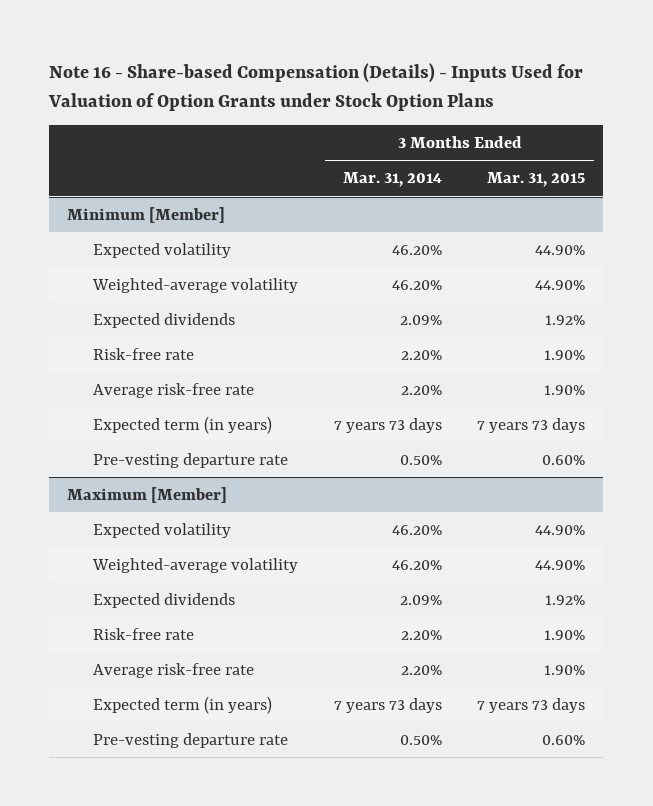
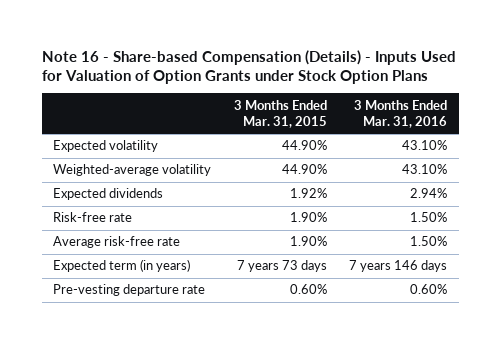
- | 3 Months Ended Mar. 31, 2014 | 3 Months Ended Mar. 31, 2015
+ | 3 Months Ended Mar. 31, 2015 | 3 Months Ended Mar. 31, 2016
- Minimum [Member]
- Maximum [Member]
- Expected volatility | 46.20% | 44.90%
- Weighted-average volatility | 46.20% | 44.90%
- Expected dividends | 2.09% | 1.92%
- Risk-free rate | 2.20% | 1.90%
- Average risk-free rate | 2.20% | 1.90%
- Expected term (in years) | 7 years 73 days | 7 years 73 days
- Pre-vesting departure rate | 0.50% | 0.60%

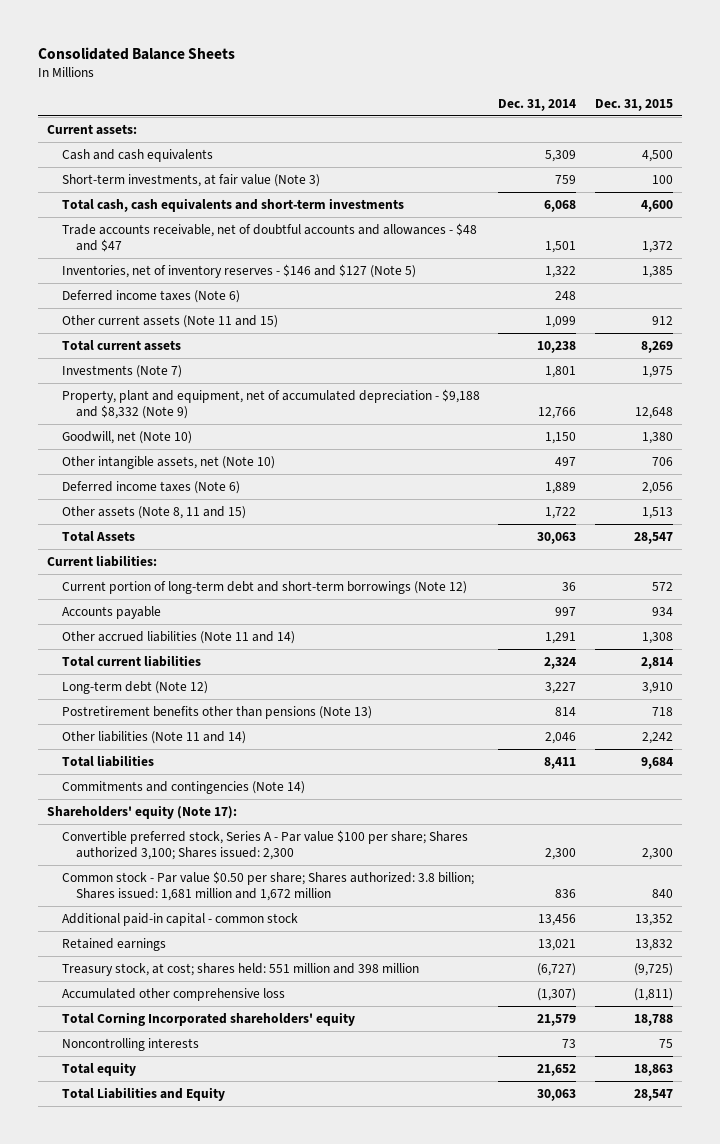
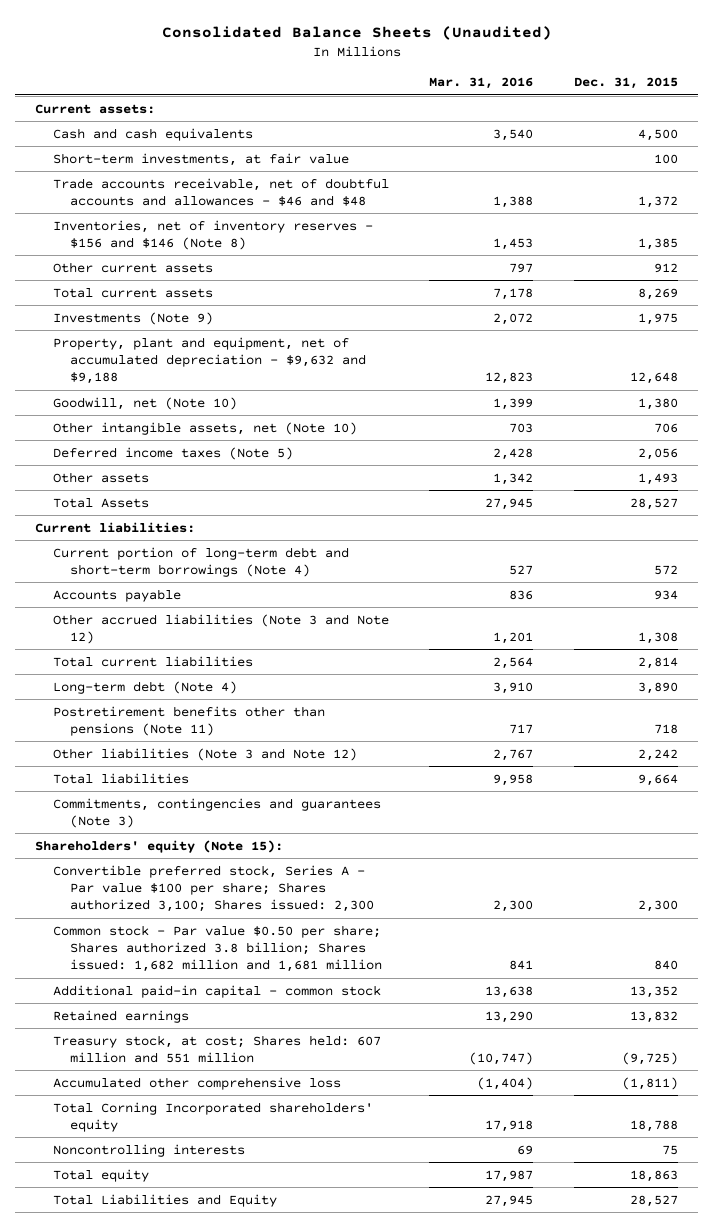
- Consolidated Balance Sheets
+ Consolidated Balance Sheets (Unaudited)
- | Dec. 31, 2014 | Dec. 31, 2015
+ | Mar. 31, 2016 | Dec. 31, 2015
- Short-term investments, at fair value (Note 3) | 759 | 100
- Total cash, cash equivalents and short-term investments | 6,068 | 4,600
- Trade accounts receivable, net of doubtful accounts and allowances - $48 and $47 | 1,501 | 1,372
- Inventories, net of inventory reserves - $146 and $127 (Note 5) | 1,322 | 1,385
- Deferred income taxes (Note 6) | 248 |
- Other current assets (Note 11 and 15) | 1,099 | 912
+ Short-term investments, at fair value | | 100
+ Trade accounts receivable, net of doubtful accounts and allowances - $46 and $48 | 1,388 | 1,372
+ Inventories, net of inventory reserves - $156 and $146 (Note 8) | 1,453 | 1,385
+ Other current assets | 797 | 912
- Investments (Note 7) | 1,801 | 1,975
- Property, plant and equipment, net of accumulated depreciation - $9,188 and $8,332 (Note 9) | 12,766 | 12,648
+ Investments (Note 9) | 2,072 | 1,975
+ Property, plant and equipment, net of accumulated depreciation - $9,632 and $9,188 | 12,823 | 12,648
- Deferred income taxes (Note 6) | 1,889 | 2,056
- Other assets (Note 8, 11 and 15) | 1,722 | 1,513
- Total Assets | 30,063 | 28,547
+ Deferred income taxes (Note 5) | 2,428 | 2,056
+ Other assets | 1,342 | 1,493
+ Total Assets | 27,945 | 28,527
- Current portion of long-term debt and short-term borrowings (Note 12) | 36 | 572
+ Current portion of long-term debt and short-term borrowings (Note 4) | 527 | 572
- Other accrued liabilities (Note 11 and 14) | 1,291 | 1,308
+ Other accrued liabilities (Note 3 and Note 12) | 1,201 | 1,308
- Long-term debt (Note 12) | 3,227 | 3,910
- Postretirement benefits other than pensions (Note 13) | 814 | 718
- Other liabilities (Note 11 and 14) | 2,046 | 2,242
- Total liabilities | 8,411 | 9,684
- Commitments and contingencies (Note 14)
- Shareholders' equity (Note 17):
+ Long-term debt (Note 4) | 3,910 | 3,890
+ Postretirement benefits other than pensions (Note 11) | 717 | 718
+ Other liabilities (Note 3 and Note 12) | 2,767 | 2,242
+ Total liabilities | 9,958 | 9,664
+ Commitments, contingencies and guarantees (Note 3)
+ Shareholders' equity (Note 15):
- Common stock - Par value $0.50 per share; Shares authorized: 3.8 billion; Shares issued: 1,681 million and 1,672 million | 836 | 840
+ Common stock - Par value $0.50 per share; Shares authorized 3.8 billion; Shares issued: 1,682 million and 1,681 million | 841 | 840
- Treasury stock, at cost; shares held: 551 million and 398 million | (6,727) | (9,725)
+ Treasury stock, at cost; Shares held: 607 million and 551 million | (10,747) | (9,725)
- Total Liabilities and Equity | 30,063 | 28,547
+ Total Liabilities and Equity | 27,945 | 28,527

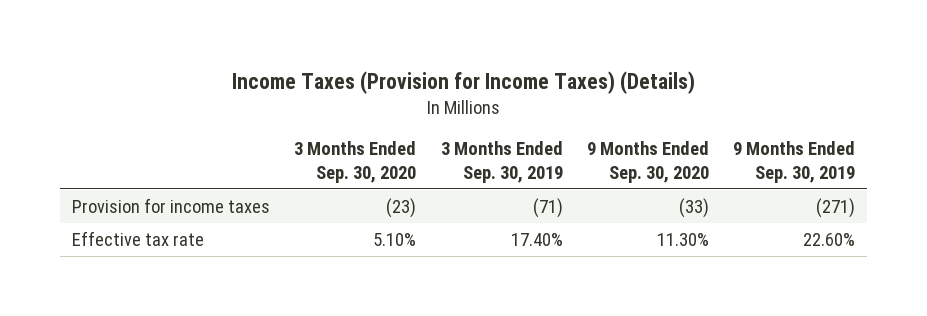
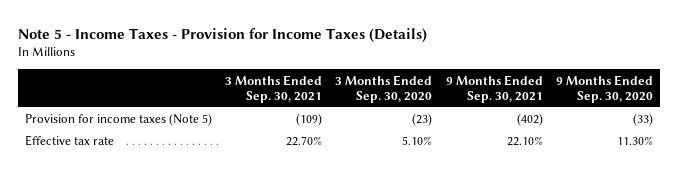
- Income Taxes (Provision for Income Taxes) (Details)
+ Note 5 - Income Taxes - Provision for Income Taxes (Details)
- | 3 Months Ended Sep. 30, 2020 | 3 Months Ended Sep. 30, 2019 | 9 Months Ended Sep. 30, 2020 | 9 Months Ended Sep. 30, 2019
+ | 3 Months Ended Sep. 30, 2021 | 3 Months Ended Sep. 30, 2020 | 9 Months Ended Sep. 30, 2021 | 9 Months Ended Sep. 30, 2020
- Provision for income taxes | (23) | (71) | (33) | (271)
+ Provision for income taxes (Note 5) | (109) | (23) | (402) | (33)

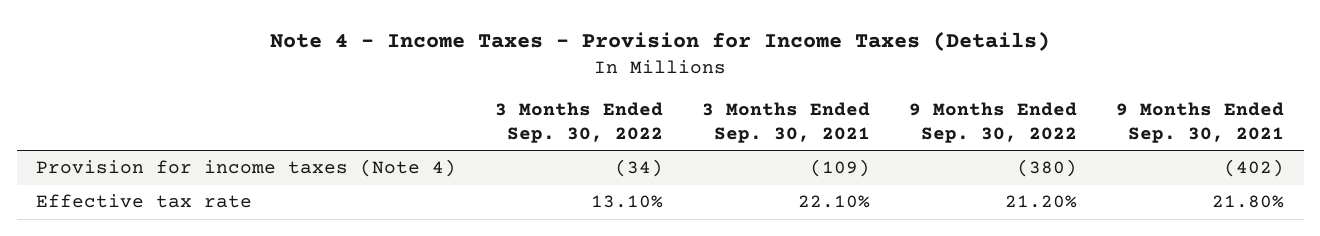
- Note 5 - Income Taxes - Provision for Income Taxes (Details)
+ Note 4 - Income Taxes - Provision for Income Taxes (Details)
- | 3 Months Ended Sep. 30, 2021 | 3 Months Ended Sep. 30, 2020 | 9 Months Ended Sep. 30, 2021 | 9 Months Ended Sep. 30, 2020
+ | 3 Months Ended Sep. 30, 2022 | 3 Months Ended Sep. 30, 2021 | 9 Months Ended Sep. 30, 2022 | 9 Months Ended Sep. 30, 2021
- Provision for income taxes (Note 5) | (109) | (23) | (402) | (33)
- Effective tax rate | 22.70% | 5.10% | 22.10% | 11.30%
+ Provision for income taxes (Note 4) | (34) | (109) | (380) | (402)
+ Effective tax rate | 13.10% | 22.10% | 21.20% | 21.80%

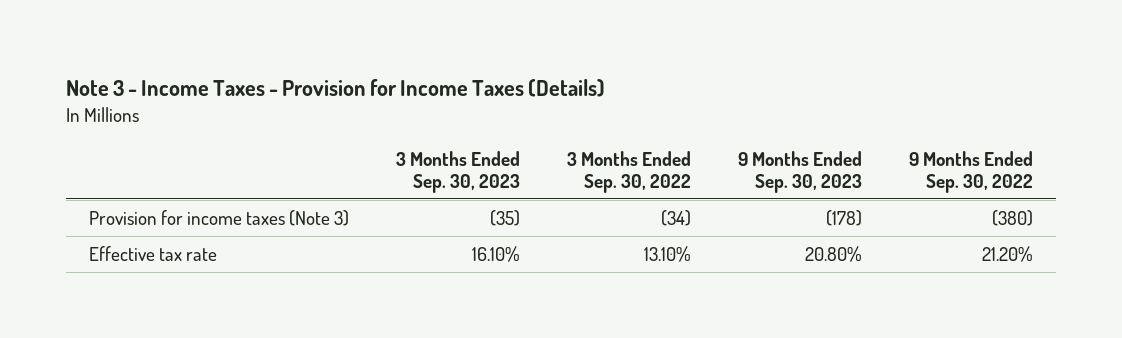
- Note 4 - Income Taxes - Provision for Income Taxes (Details)
+ Note 3 - Income Taxes - Provision for Income Taxes (Details)
- | 3 Months Ended Sep. 30, 2022 | 3 Months Ended Sep. 30, 2021 | 9 Months Ended Sep. 30, 2022 | 9 Months Ended Sep. 30, 2021
+ | 3 Months Ended Sep. 30, 2023 | 3 Months Ended Sep. 30, 2022 | 9 Months Ended Sep. 30, 2023 | 9 Months Ended Sep. 30, 2022
- Provision for income taxes (Note 4) | (34) | (109) | (380) | (402)
+ Provision for income taxes (Note 3) | (35) | (34) | (178) | (380)

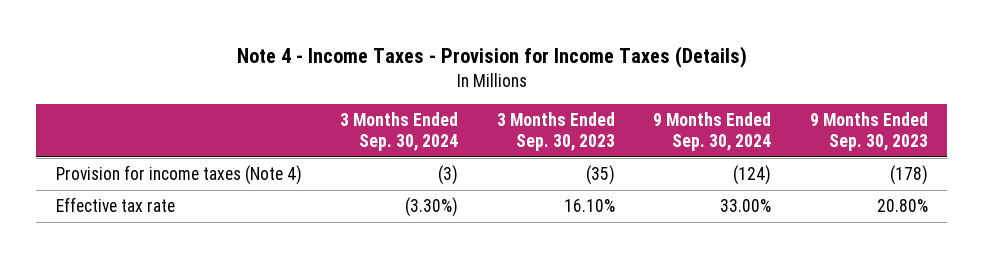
- Note 3 - Income Taxes - Provision for Income Taxes (Details)
+ Note 4 - Income Taxes - Provision for Income Taxes (Details)
- | 3 Months Ended Sep. 30, 2023 | 3 Months Ended Sep. 30, 2022 | 9 Months Ended Sep. 30, 2023 | 9 Months Ended Sep. 30, 2022
+ | 3 Months Ended Sep. 30, 2024 | 3 Months Ended Sep. 30, 2023 | 9 Months Ended Sep. 30, 2024 | 9 Months Ended Sep. 30, 2023
- Provision for income taxes (Note 3) | (35) | (34) | (178) | (380)
+ Provision for income taxes (Note 4) | (3) | (35) | (124) | (178)

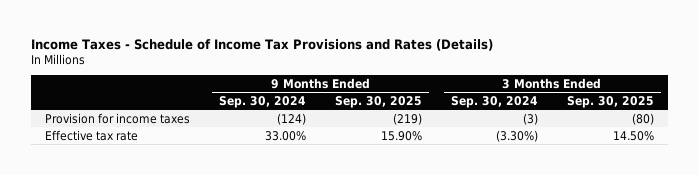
- Note 4 - Income Taxes - Provision for Income Taxes (Details)
+ Income Taxes - Schedule of Income Tax Provisions and Rates (Details)
- | 3 Months Ended Sep. 30, 2024 | 3 Months Ended Sep. 30, 2023 | 9 Months Ended Sep. 30, 2024 | 9 Months Ended Sep. 30, 2023
+ | 9 Months Ended Sep. 30, 2024 | 9 Months Ended Sep. 30, 2025 | 3 Months Ended Sep. 30, 2024 | 3 Months Ended Sep. 30, 2025
- Provision for income taxes (Note 4) | (3) | (35) | (124) | (178)
+ Provision for income taxes | (124) | (219) | (3) | (80)

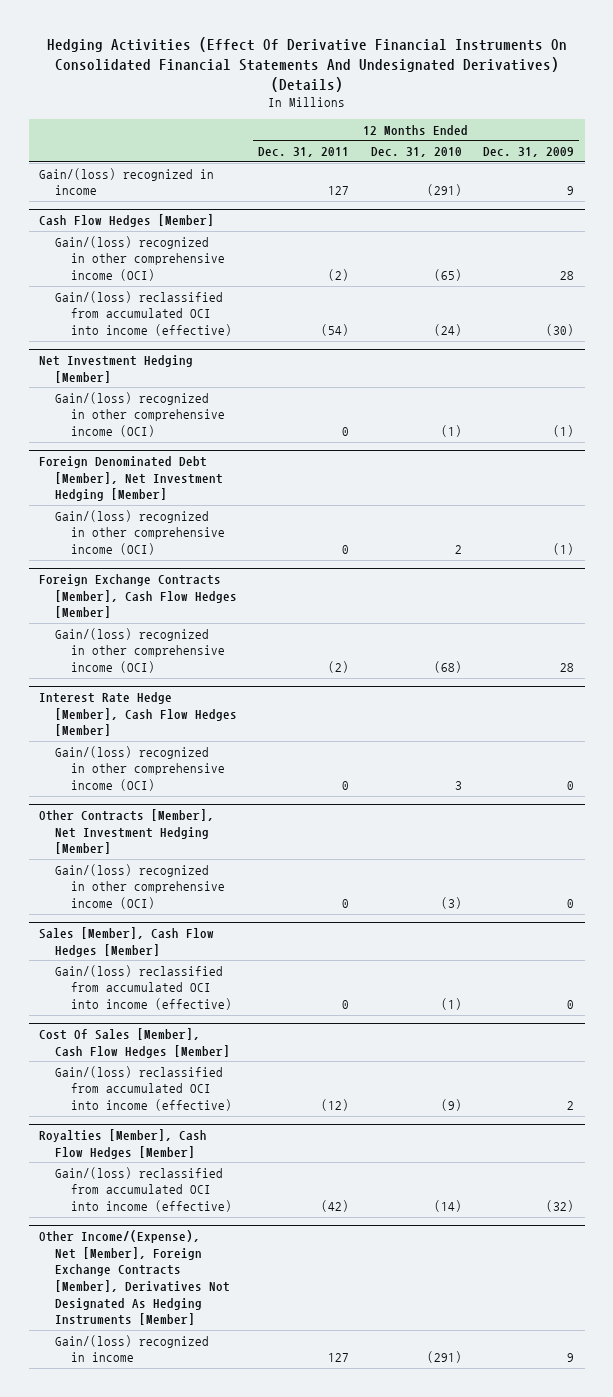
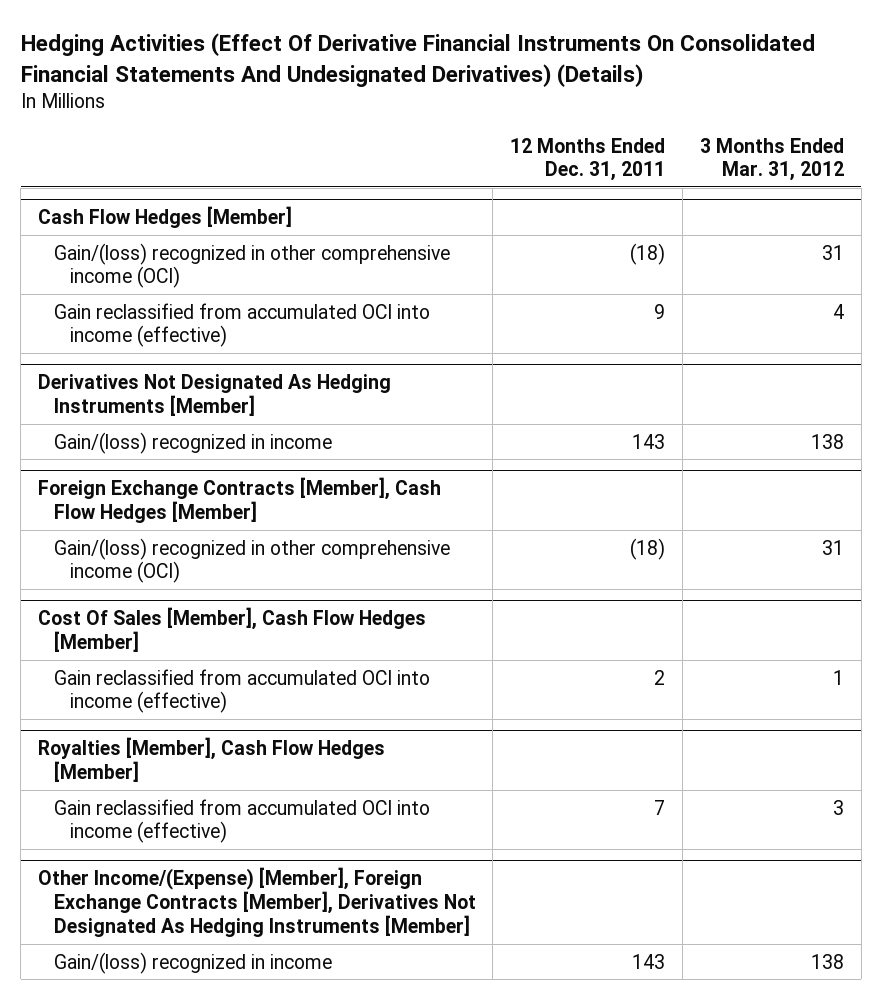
- | 12 Months Ended Dec. 31, 2011 | 12 Months Ended Dec. 31, 2010 | 12 Months Ended Dec. 31, 2009
+ | 12 Months Ended Dec. 31, 2011 | 3 Months Ended Mar. 31, 2012
- Gain/(loss) recognized in income | 127 | (291) | 9
@ Cash Flow Hedges [Member]
- Gain/(loss) recognized in other comprehensive income (OCI) | (2) | (65) | 28
- Gain/(loss) reclassified from accumulated OCI into income (effective) | (54) | (24) | (30)
- Net Investment Hedging [Member]
- Gain/(loss) recognized in other comprehensive income (OCI) | 0 | (1) | (1)
- Foreign Denominated Debt [Member], Net Investment Hedging [Member]
- Gain/(loss) recognized in other comprehensive income (OCI) | 0 | 2 | (1)
@ Cash Flow Hedges [Member]
+ Gain/(loss) recognized in other comprehensive income (OCI) | (18) | 31
+ Gain reclassified from accumulated OCI into income (effective) | 9 | 4
+ Derivatives Not Designated As Hedging Instruments [Member]
+ Gain/(loss) recognized in income | 143 | 138
@ Foreign Exchange Contracts [Member], Cash Flow Hedges [Member]
- Gain/(loss) recognized in other comprehensive income (OCI) | (2) | (68) | 28
- Interest Rate Hedge [Member], Cash Flow Hedges [Member]
- Gain/(loss) recognized in other comprehensive income (OCI) | 0 | 3 | 0
- Other Contracts [Member], Net Investment Hedging [Member]
- Gain/(loss) recognized in other comprehensive income (OCI) | 0 | (3) | 0
- Sales [Member], Cash Flow Hedges [Member]
- Gain/(loss) reclassified from accumulated OCI into income (effective) | 0 | (1) | 0
@ Foreign Exchange Contracts [Member], Cash Flow Hedges [Member]
+ Gain/(loss) recognized in other comprehensive income (OCI) | (18) | 31
@ Cost Of Sales [Member], Cash Flow Hedges [Member]
- Gain/(loss) reclassified from accumulated OCI into income (effective) | (12) | (9) | 2
+ Gain reclassified from accumulated OCI into income (effective) | 2 | 1
@ Royalties [Member], Cash Flow Hedges [Member]
- Gain/(loss) reclassified from accumulated OCI into income (effective) | (42) | (14) | (32)
- Other Income/(Expense), Net [Member], Foreign Exchange Contracts [Member], Derivatives Not Designated As Hedging Instruments [Member]
- Gain/(loss) recognized in income | 127 | (291) | 9
@ Royalties [Member], Cash Flow Hedges [Member]
+ Gain reclassified from accumulated OCI into income (effective) | 7 | 3
+ Other Income/(Expense) [Member], Foreign Exchange Contracts [Member], Derivatives Not Designated As Hedging Instruments [Member]
+ Gain/(loss) recognized in income | 143 | 138

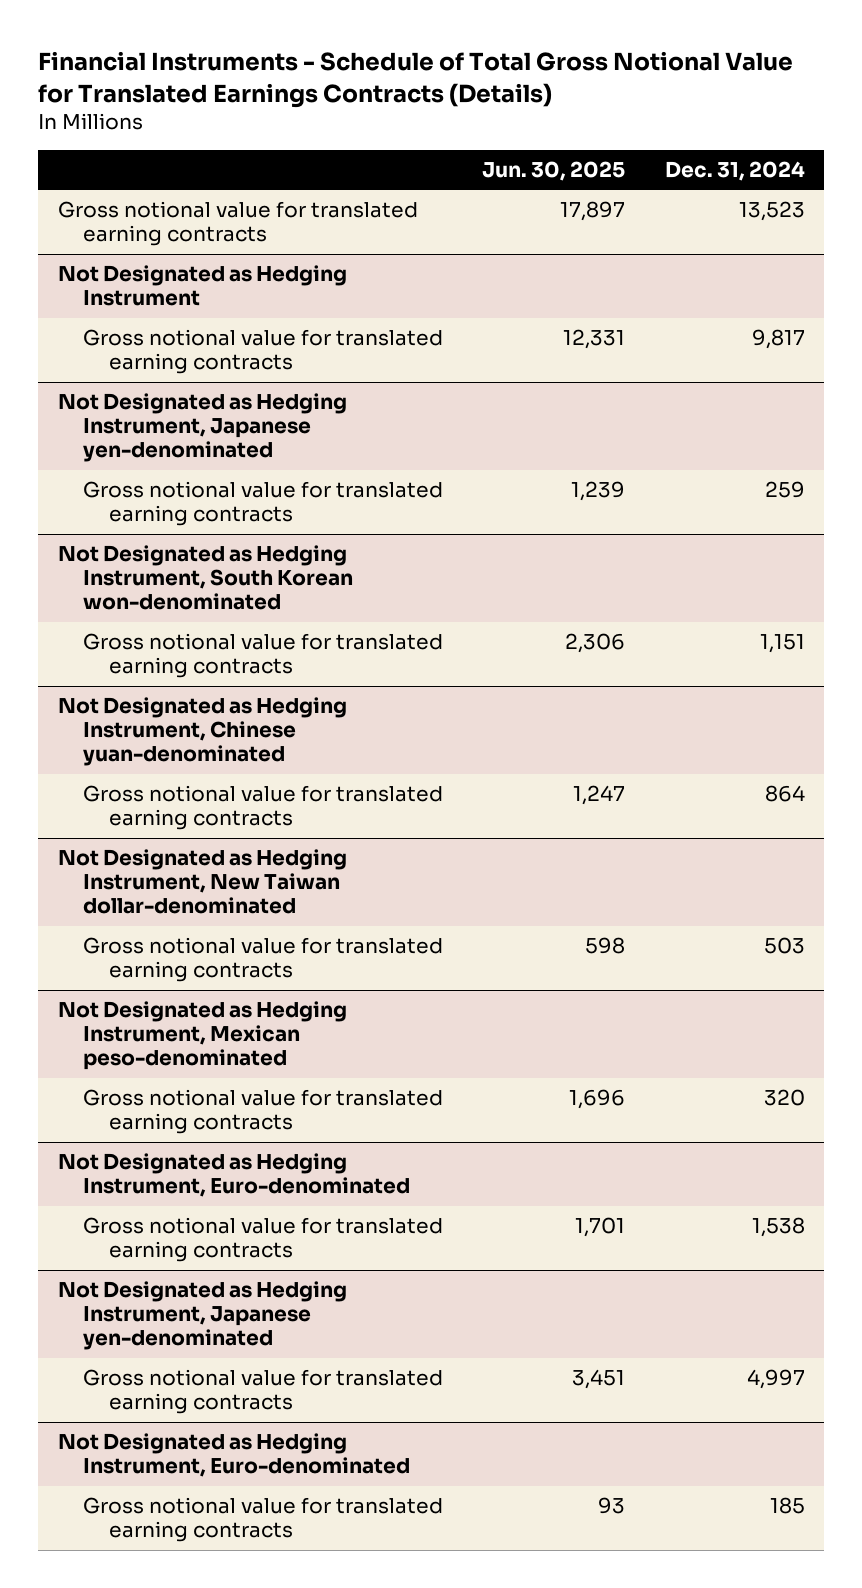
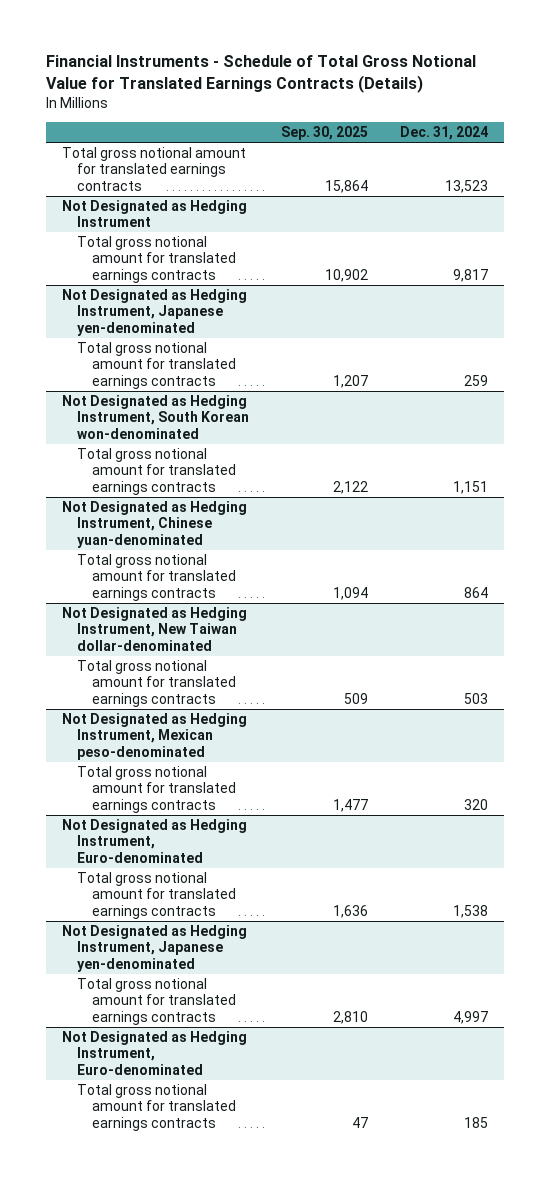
- | Jun. 30, 2025 | Dec. 31, 2024
+ | Sep. 30, 2025 | Dec. 31, 2024
- Gross notional value for translated earning contracts | 17,897 | 13,523
+ Total gross notional amount for translated earnings contracts | 15,864 | 13,523
@ Not Designated as Hedging Instrument
- Gross notional value for translated earning contracts | 12,331 | 9,817
+ Total gross notional amount for translated earnings contracts | 10,902 | 9,817
@ Not Designated as Hedging Instrument, Japanese yen-denominated
- Gross notional value for translated earning contracts | 1,239 | 259
+ Total gross notional amount for translated earnings contracts | 1,207 | 259
@ Not Designated as Hedging Instrument, South Korean won-denominated
- Gross notional value for translated earning contracts | 2,306 | 1,151
+ Total gross notional amount for translated earnings contracts | 2,122 | 1,151
@ Not Designated as Hedging Instrument, Chinese yuan-denominated
- Gross notional value for translated earning contracts | 1,247 | 864
+ Total gross notional amount for translated earnings contracts | 1,094 | 864
@ Not Designated as Hedging Instrument, New Taiwan dollar-denominated
- Gross notional value for translated earning contracts | 598 | 503
+ Total gross notional amount for translated earnings contracts | 509 | 503
@ Not Designated as Hedging Instrument, Mexican peso-denominated
- Gross notional value for translated earning contracts | 1,696 | 320
+ Total gross notional amount for translated earnings contracts | 1,477 | 320
@ Not Designated as Hedging Instrument, Euro-denominated
- Gross notional value for translated earning contracts | 1,701 | 1,538
+ Total gross notional amount for translated earnings contracts | 1,636 | 1,538
@ Not Designated as Hedging Instrument, Japanese yen-denominated
- Gross notional value for translated earning contracts | 3,451 | 4,997
+ Total gross notional amount for translated earnings contracts | 2,810 | 4,997
@ Not Designated as Hedging Instrument, Euro-denominated
- Gross notional value for translated earning contracts | 93 | 185
+ Total gross notional amount for translated earnings contracts | 47 | 185

